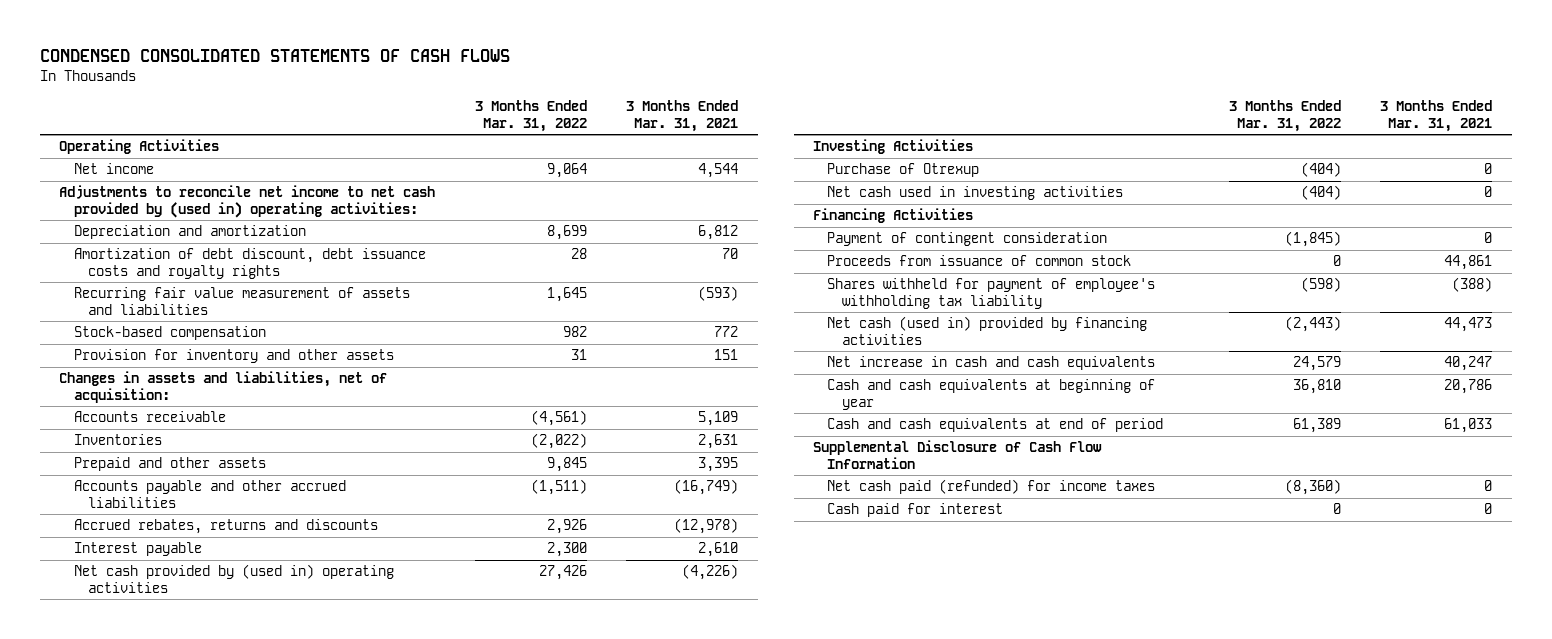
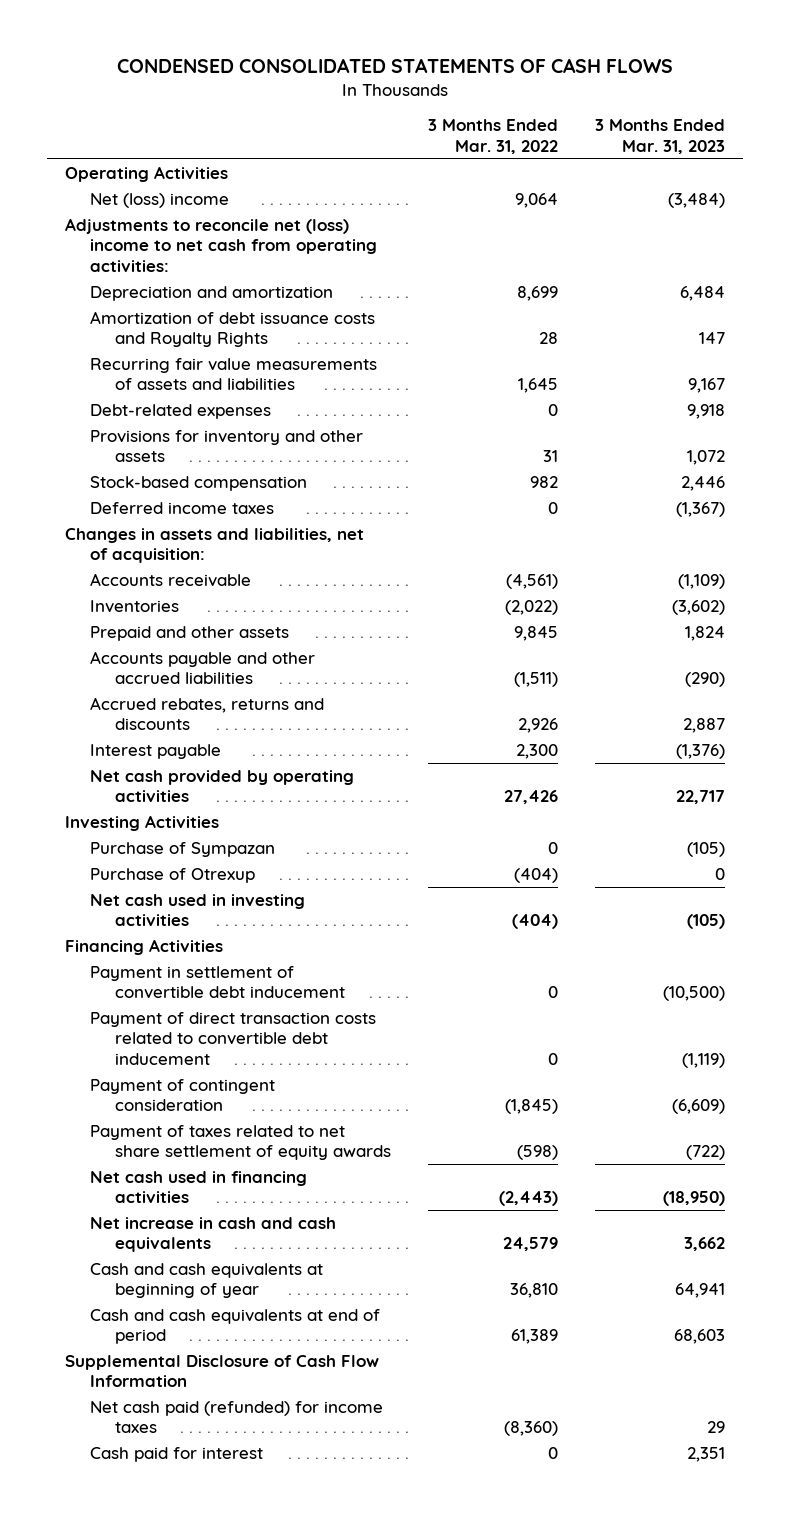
- | 3 Months Ended Mar. 31, 2022 | 3 Months Ended Mar. 31, 2021
+ | 3 Months Ended Mar. 31, 2022 | 3 Months Ended Mar. 31, 2023
- Net income | 9,064 | 4,544
- Adjustments to reconcile net income to net cash provided by (used in) operating activities:
+ Net (loss) income | 9,064 | (3,484)
+ Adjustments to reconcile net (loss) income to net cash from operating activities:
- Amortization of debt discount, debt issuance costs and royalty rights | 28 | 70
- Recurring fair value measurement of assets and liabilities | 1,645 | (593)
+ Amortization of debt issuance costs and Royalty Rights | 28 | 147
+ Recurring fair value measurements of assets and liabilities | 1,645 | 9,167
+ Debt-related expenses | 0 | 9,918
+ Provisions for inventory and other assets | 31 | 1,072
- Provision for inventory and other assets | 31 | 151
+ Deferred income taxes | 0 | (1,367)
- Net cash provided by (used in) operating activities | 27,426 | (4,226)
+ Net cash provided by operating activities | 27,426 | 22,717
+ Purchase of Sympazan | 0 | (105)
+ Payment in settlement of convertible debt inducement | 0 | (10,500)
+ Payment of direct transaction costs related to convertible debt inducement | 0 | (1,119)
- Proceeds from issuance of common stock | 0 | 44,861
- Shares withheld for payment of employee's withholding tax liability | (598) | (388)
- Net cash (used in) provided by financing activities | (2,443) | 44,473
+ Payment of taxes related to net share settlement of equity awards | (598) | (722)
+ Net cash used in financing activities | (2,443) | (18,950)

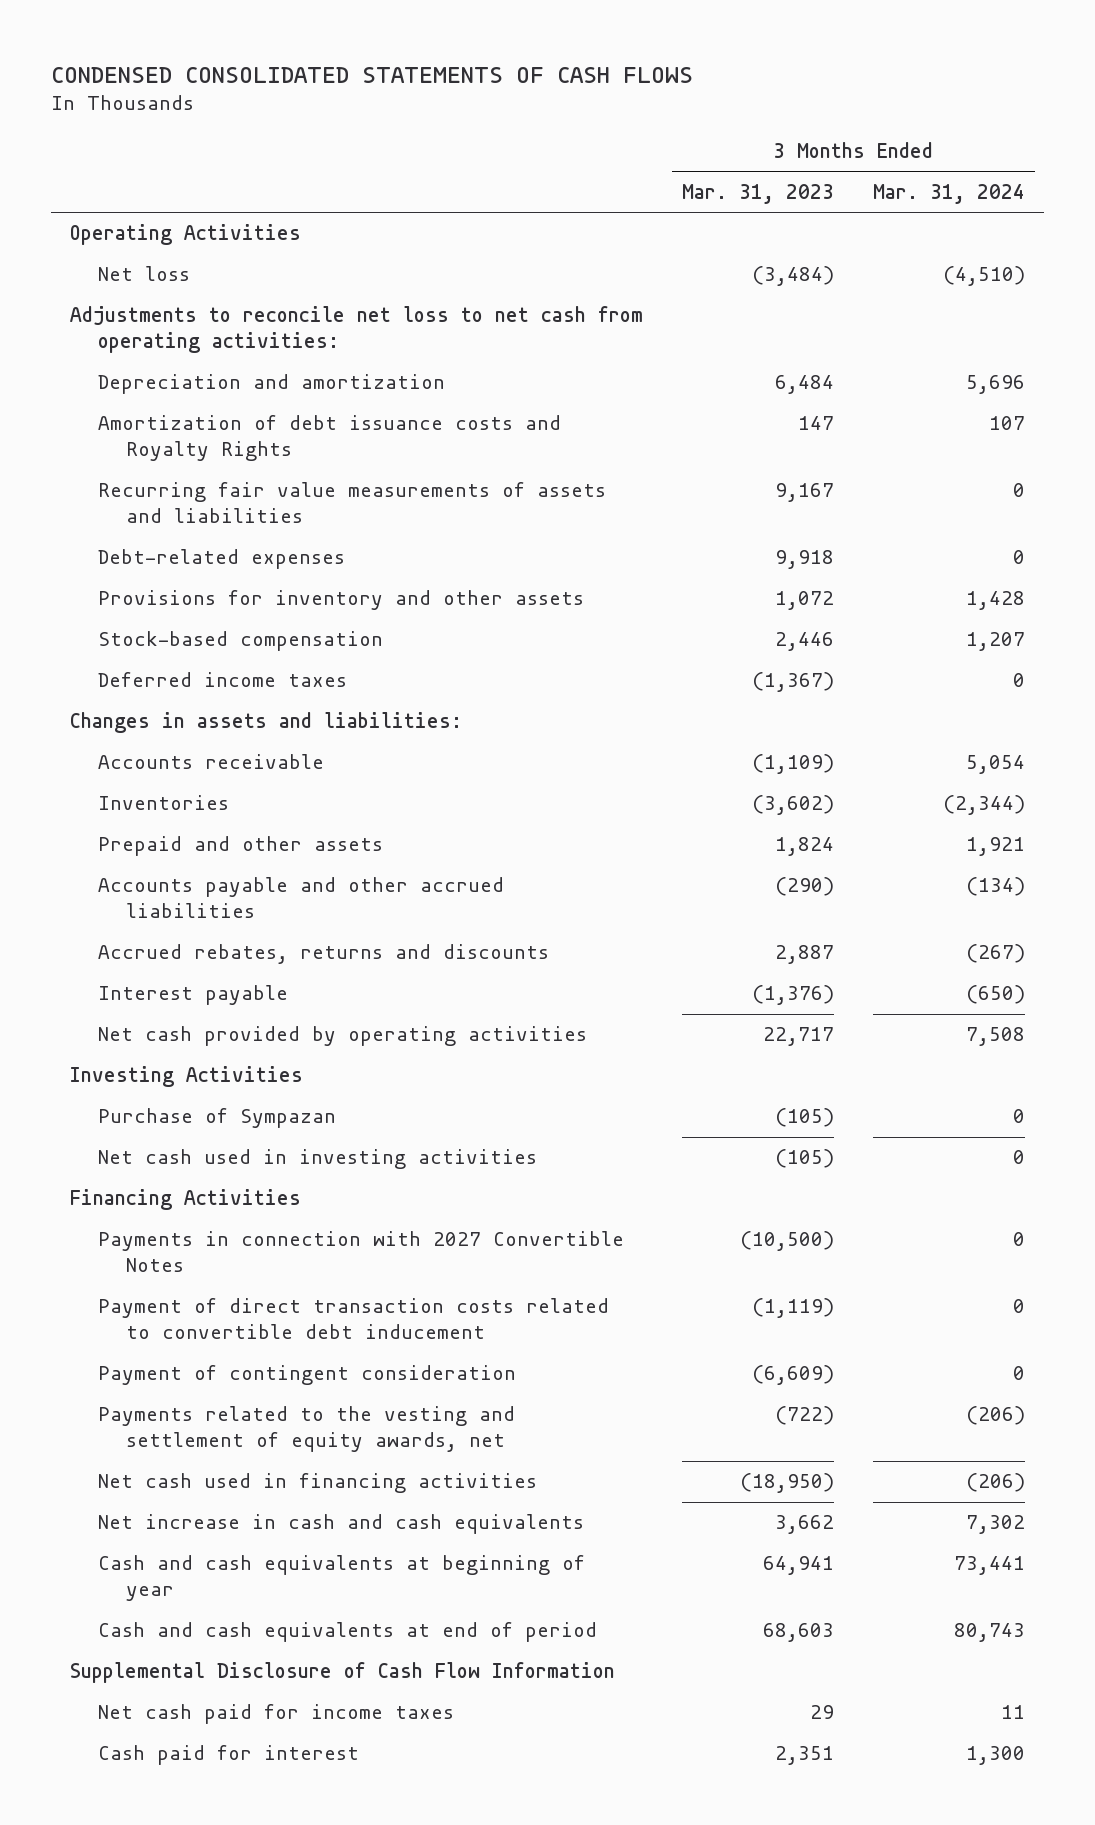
- | 3 Months Ended Mar. 31, 2022 | 3 Months Ended Mar. 31, 2023
+ | 3 Months Ended Mar. 31, 2023 | 3 Months Ended Mar. 31, 2024
- Net (loss) income | 9,064 | (3,484)
- Adjustments to reconcile net (loss) income to net cash from operating activities:
+ Net loss | (3,484) | (4,510)
+ Adjustments to reconcile net loss to net cash from operating activities:
- Changes in assets and liabilities, net of acquisition:
+ Changes in assets and liabilities:
- Purchase of Otrexup | (404) | 0
- Payment in settlement of convertible debt inducement | 0 | (10,500)
+ Payments in connection with 2027 Convertible Notes | (10,500) | 0
- Payment of taxes related to net share settlement of equity awards | (598) | (722)
+ Payments related to the vesting and settlement of equity awards, net | (722) | (206)
- Net cash paid (refunded) for income taxes | (8,360) | 29
+ Net cash paid for income taxes | 29 | 11

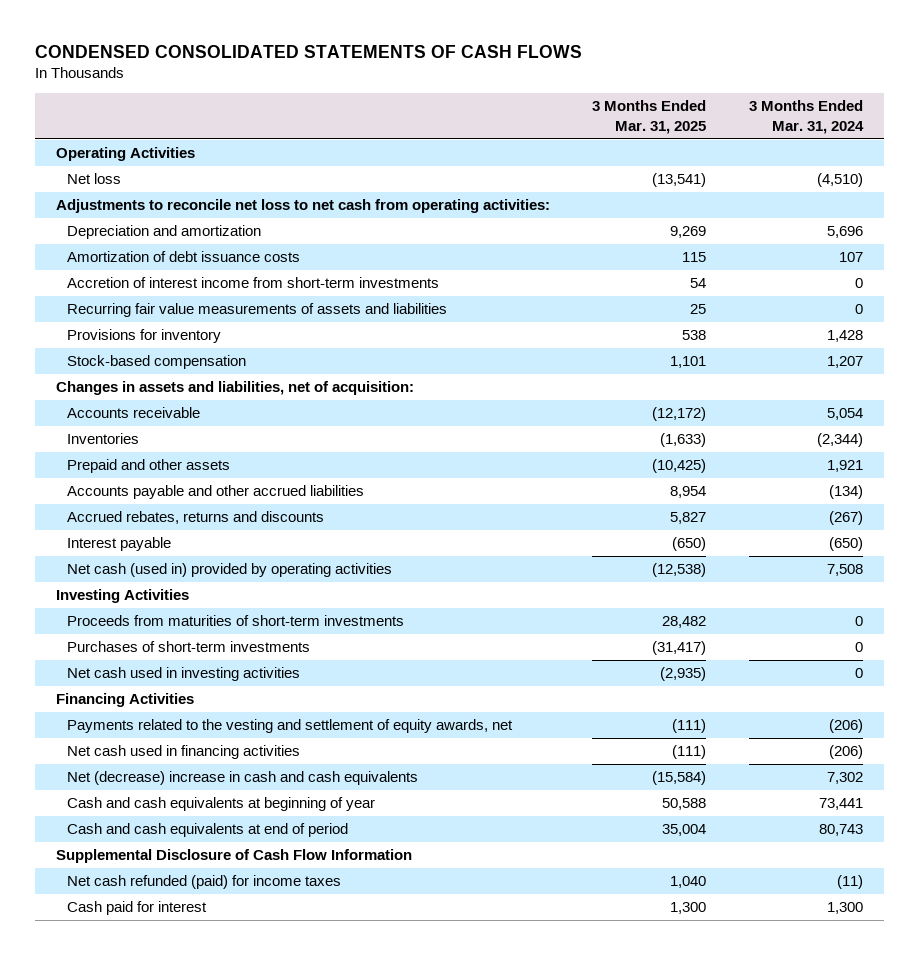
- | 3 Months Ended Mar. 31, 2023 | 3 Months Ended Mar. 31, 2024
+ | 3 Months Ended Mar. 31, 2025 | 3 Months Ended Mar. 31, 2024
- Amortization of debt issuance costs and Royalty Rights | 147 | 107
+ Amortization of debt issuance costs | 115 | 107
+ Accretion of interest income from short-term investments | 54 | 0
- Debt-related expenses | 9,918 | 0
- Provisions for inventory and other assets | 1,072 | 1,428
+ Provisions for inventory | 538 | 1,428
- Deferred income taxes | (1,367) | 0
- Changes in assets and liabilities:
+ Changes in assets and liabilities, net of acquisition:
- Net cash provided by operating activities | 22,717 | 7,508
+ Net cash (used in) provided by operating activities | (12,538) | 7,508
- Purchase of Sympazan | (105) | 0
+ Proceeds from maturities of short-term investments | 28,482 | 0
+ Purchases of short-term investments | (31,417) | 0
- Payments in connection with 2027 Convertible Notes | (10,500) | 0
- Payment of direct transaction costs related to convertible debt inducement | (1,119) | 0
- Payment of contingent consideration | (6,609) | 0
- Net increase in cash and cash equivalents | 3,662 | 7,302
+ Net (decrease) increase in cash and cash equivalents | (15,584) | 7,302
- Net cash paid for income taxes | 29 | 11
+ Net cash refunded (paid) for income taxes | 1,040 | (11)

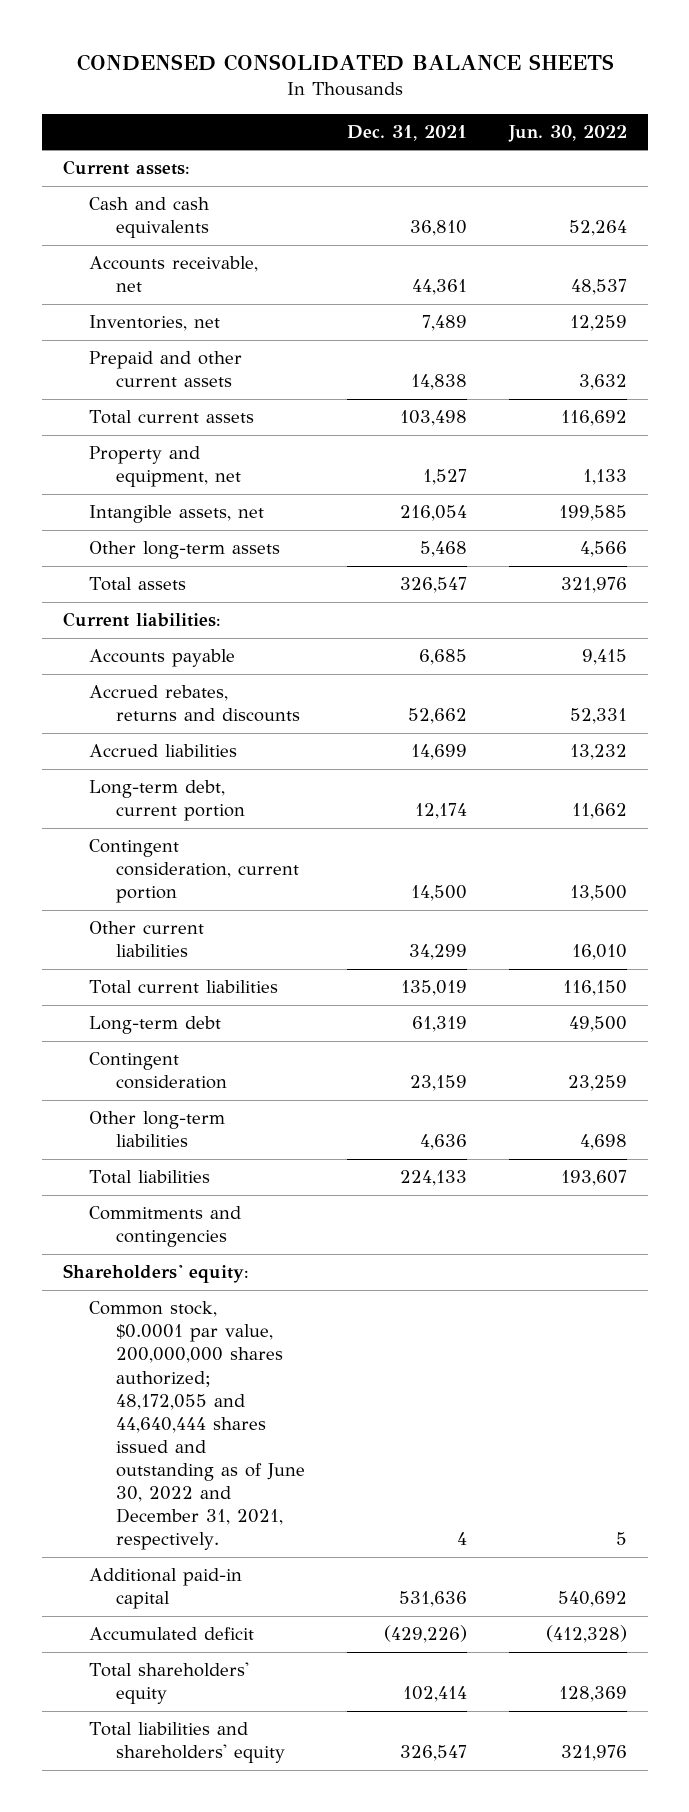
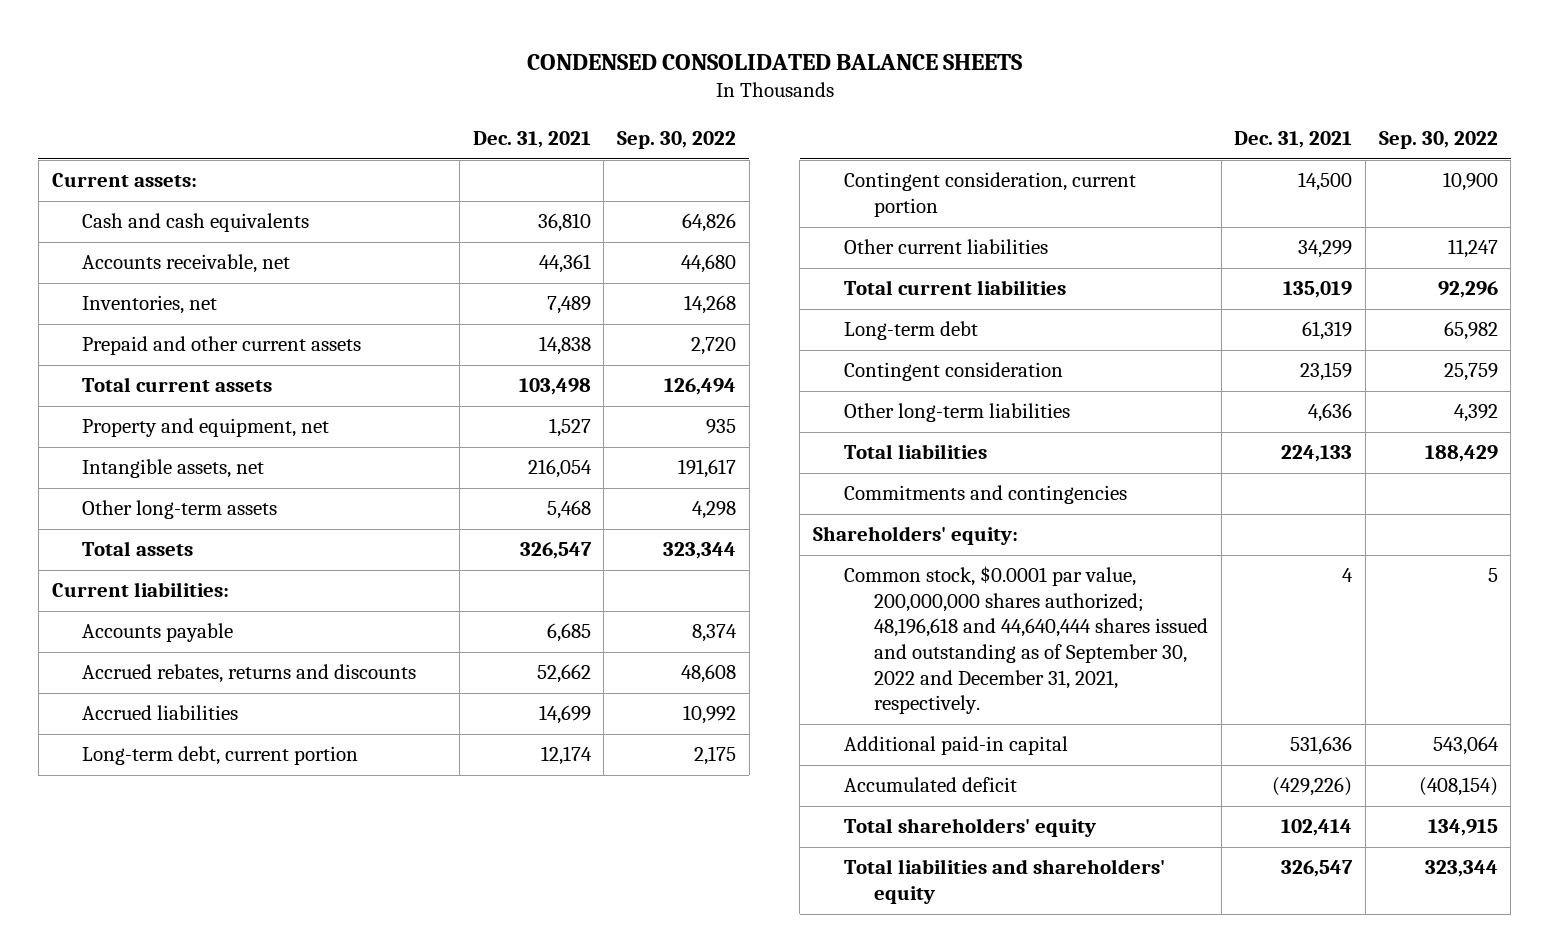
- | Dec. 31, 2021 | Jun. 30, 2022
+ | Dec. 31, 2021 | Sep. 30, 2022
- Common stock, $0.0001 par value, 200,000,000 shares authorized; 48,172,055 and 44,640,444 shares issued and outstanding as of June 30, 2022 and December 31, 2021, respectively. | 4 | 5
+ Common stock, $0.0001 par value, 200,000,000 shares authorized; 48,196,618 and 44,640,444 shares issued and outstanding as of September 30, 2022 and December 31, 2021, respectively. | 4 | 5

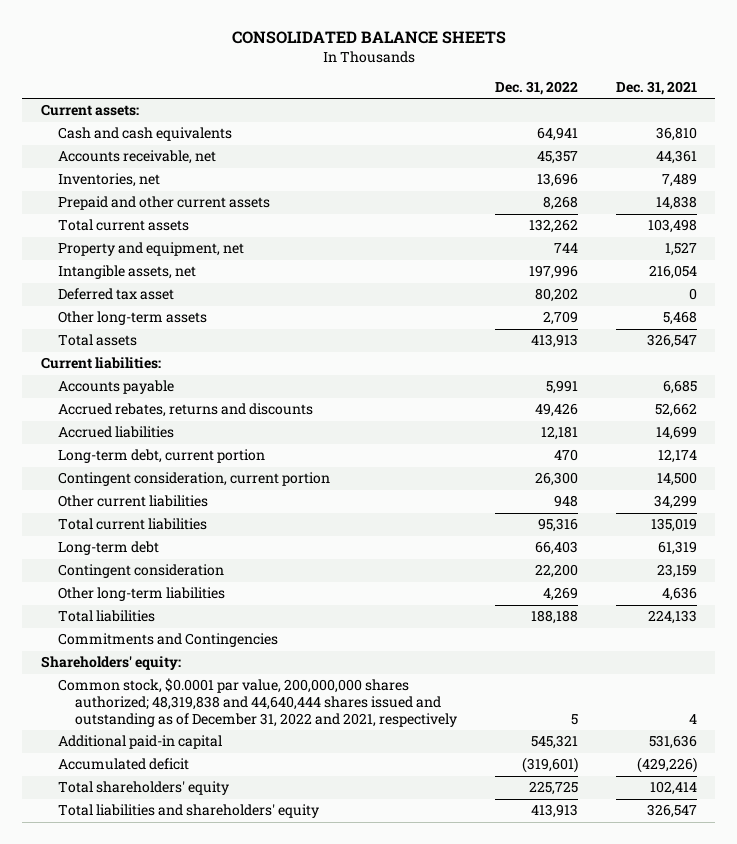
- CONDENSED CONSOLIDATED BALANCE SHEETS
+ CONSOLIDATED BALANCE SHEETS
- | Dec. 31, 2021 | Sep. 30, 2022
+ | Dec. 31, 2022 | Dec. 31, 2021
+ Deferred tax asset | 80,202 | 0
- Commitments and contingencies
+ Commitments and Contingencies
- Common stock, $0.0001 par value, 200,000,000 shares authorized; 48,196,618 and 44,640,444 shares issued and outstanding as of September 30, 2022 and December 31, 2021, respectively. | 4 | 5
+ Common stock, $0.0001 par value, 200,000,000 shares authorized; 48,319,838 and 44,640,444 shares issued and outstanding as of December 31, 2022 and 2021, respectively | 5 | 4

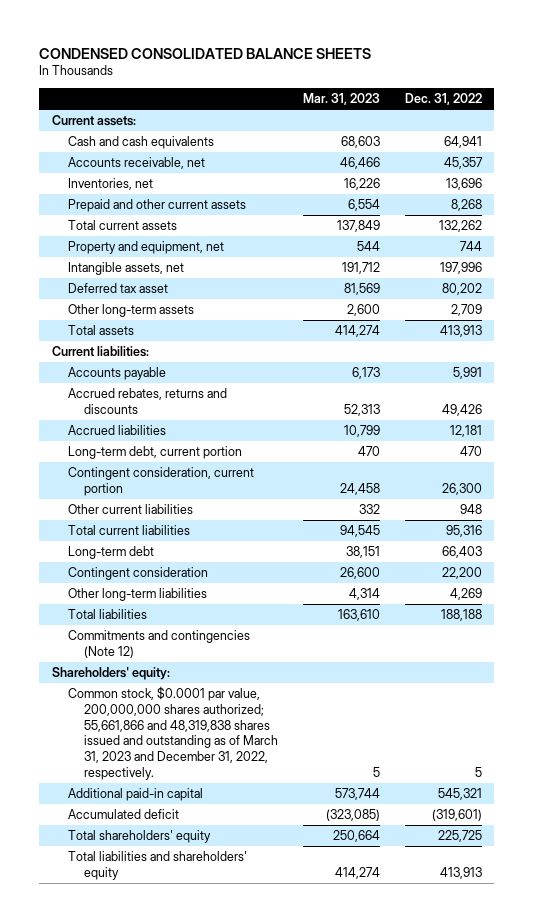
- CONSOLIDATED BALANCE SHEETS
+ CONDENSED CONSOLIDATED BALANCE SHEETS
- | Dec. 31, 2022 | Dec. 31, 2021
+ | Mar. 31, 2023 | Dec. 31, 2022
- Commitments and Contingencies
+ Commitments and contingencies (Note 12)
- Common stock, $0.0001 par value, 200,000,000 shares authorized; 48,319,838 and 44,640,444 shares issued and outstanding as of December 31, 2022 and 2021, respectively | 5 | 4
+ Common stock, $0.0001 par value, 200,000,000 shares authorized; 55,661,866 and 48,319,838 shares issued and outstanding as of March 31, 2023 and December 31, 2022, respectively. | 5 | 5

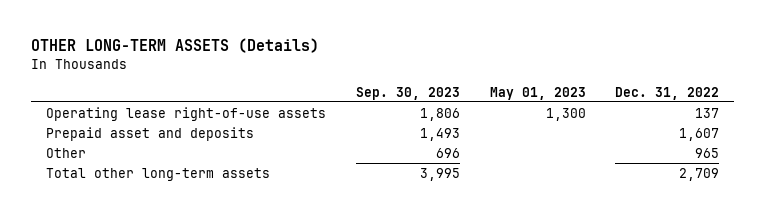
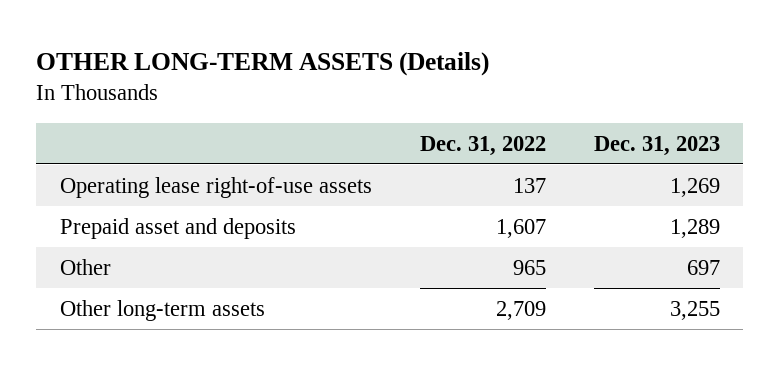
- | Sep. 30, 2023 | May 01, 2023 | Dec. 31, 2022
+ | Dec. 31, 2022 | Dec. 31, 2023
- Total other long-term assets | 3,995 | | 2,709
+ Other long-term assets | 2,709 | 3,255

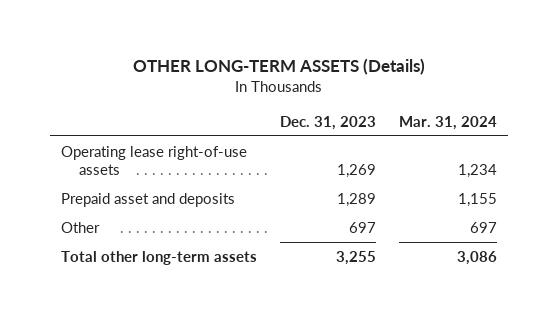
- | Dec. 31, 2022 | Dec. 31, 2023
+ | Dec. 31, 2023 | Mar. 31, 2024
- Other long-term assets | 2,709 | 3,255
+ Total other long-term assets | 3,255 | 3,086

